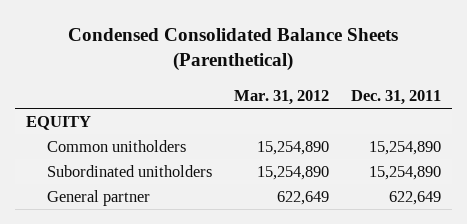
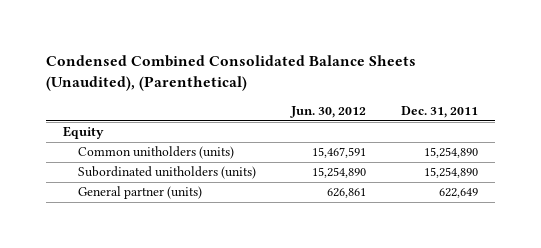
- Condensed Consolidated Balance Sheets (Parenthetical)
+ Condensed Combined Consolidated Balance Sheets (Unaudited), (Parenthetical)
- | Mar. 31, 2012 | Dec. 31, 2011
+ | Jun. 30, 2012 | Dec. 31, 2011
- EQUITY
- Common unitholders | 15,254,890 | 15,254,890
- Subordinated unitholders | 15,254,890 | 15,254,890
- General partner | 622,649 | 622,649
+ Equity
+ Common unitholders (units) | 15,467,591 | 15,254,890
+ Subordinated unitholders (units) | 15,254,890 | 15,254,890
+ General partner (units) | 626,861 | 622,649

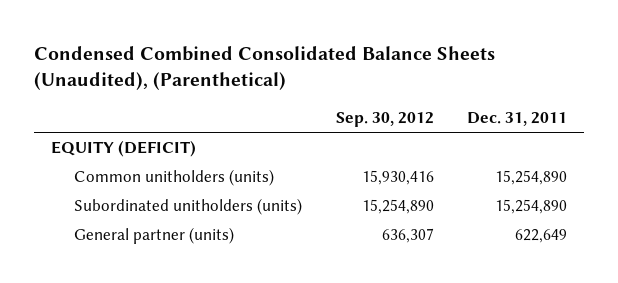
- | Jun. 30, 2012 | Dec. 31, 2011
+ | Sep. 30, 2012 | Dec. 31, 2011
- Equity
+ EQUITY (DEFICIT)

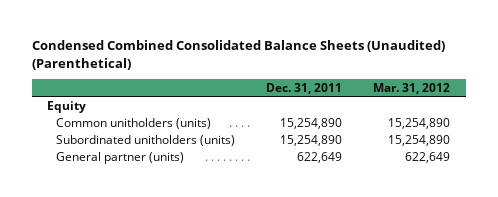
- Condensed Combined Consolidated Balance Sheets (Unaudited), (Parenthetical)
+ Condensed Combined Consolidated Balance Sheets (Unaudited) (Parenthetical)
- | Sep. 30, 2012 | Dec. 31, 2011
+ | Dec. 31, 2011 | Mar. 31, 2012
- EQUITY (DEFICIT)
+ Equity

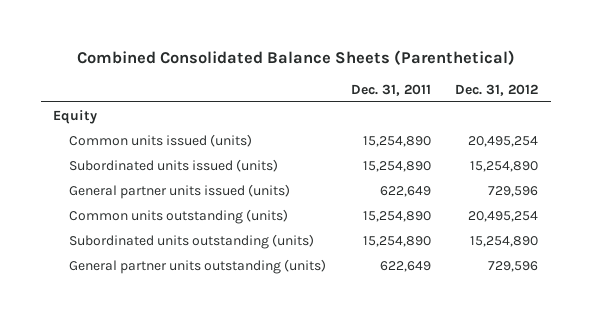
- Condensed Combined Consolidated Balance Sheets (Unaudited) (Parenthetical)
+ Combined Consolidated Balance Sheets (Parenthetical)
- | Dec. 31, 2011 | Mar. 31, 2012
+ | Dec. 31, 2011 | Dec. 31, 2012
- Common unitholders (units) | 15,254,890 | 15,254,890
- Subordinated unitholders (units) | 15,254,890 | 15,254,890
- General partner (units) | 622,649 | 622,649
+ Common units issued (units) | 15,254,890 | 20,495,254
+ Subordinated units issued (units) | 15,254,890 | 15,254,890
+ General partner units issued (units) | 622,649 | 729,596
+ Common units outstanding (units) | 15,254,890 | 20,495,254
+ Subordinated units outstanding (units) | 15,254,890 | 15,254,890
+ General partner units outstanding (units) | 622,649 | 729,596

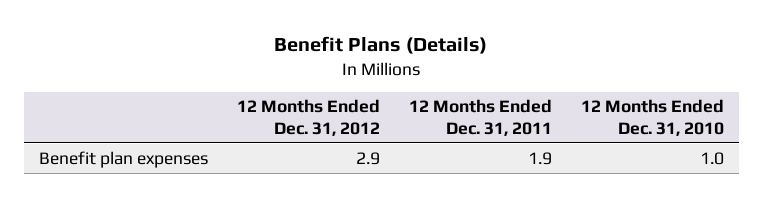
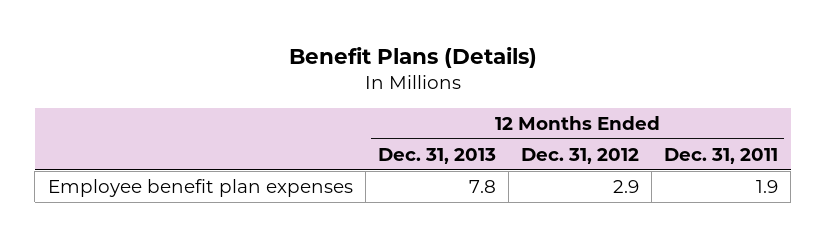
- | 12 Months Ended Dec. 31, 2012 | 12 Months Ended Dec. 31, 2011 | 12 Months Ended Dec. 31, 2010
+ | 12 Months Ended Dec. 31, 2013 | 12 Months Ended Dec. 31, 2012 | 12 Months Ended Dec. 31, 2011
- Benefit plan expenses | 2.9 | 1.9 | 1.0
+ Employee benefit plan expenses | 7.8 | 2.9 | 1.9

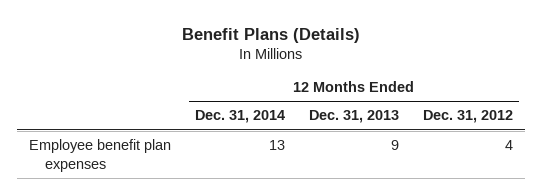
- | 12 Months Ended Dec. 31, 2013 | 12 Months Ended Dec. 31, 2012 | 12 Months Ended Dec. 31, 2011
+ | 12 Months Ended Dec. 31, 2014 | 12 Months Ended Dec. 31, 2013 | 12 Months Ended Dec. 31, 2012
- Employee benefit plan expenses | 7.8 | 2.9 | 1.9
+ Employee benefit plan expenses | 13 | 9 | 4

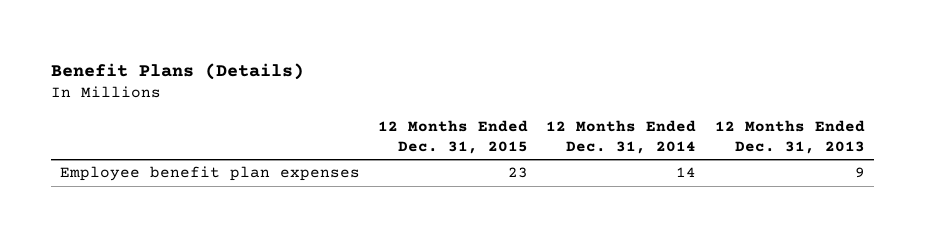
- | 12 Months Ended Dec. 31, 2014 | 12 Months Ended Dec. 31, 2013 | 12 Months Ended Dec. 31, 2012
+ | 12 Months Ended Dec. 31, 2015 | 12 Months Ended Dec. 31, 2014 | 12 Months Ended Dec. 31, 2013
- Employee benefit plan expenses | 13 | 9 | 4
+ Employee benefit plan expenses | 23 | 14 | 9

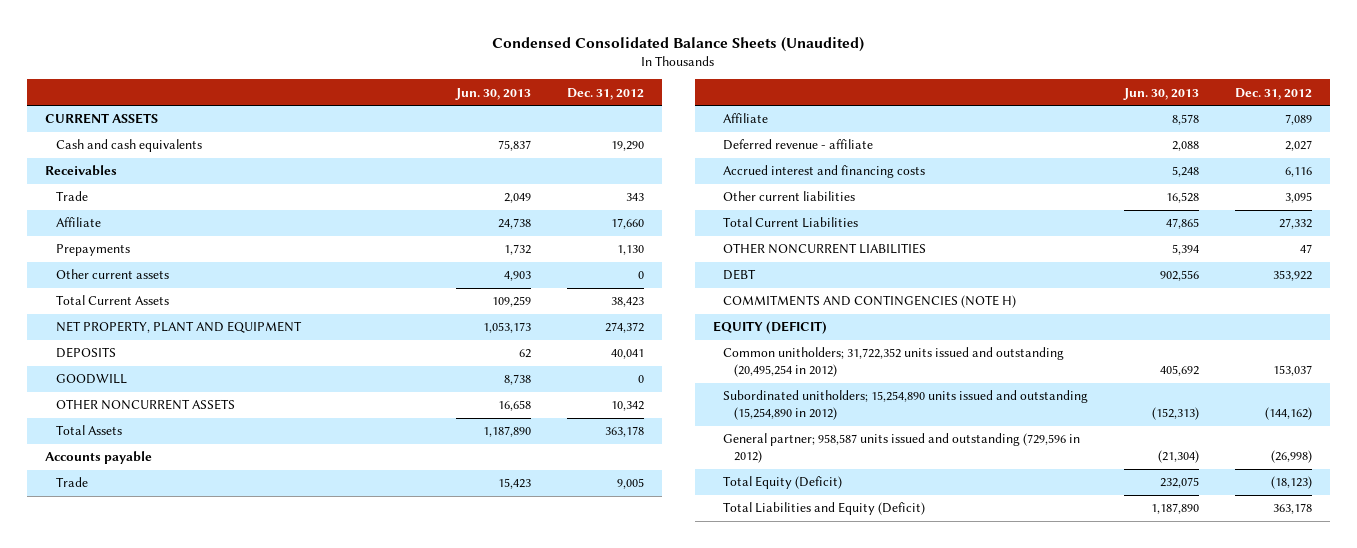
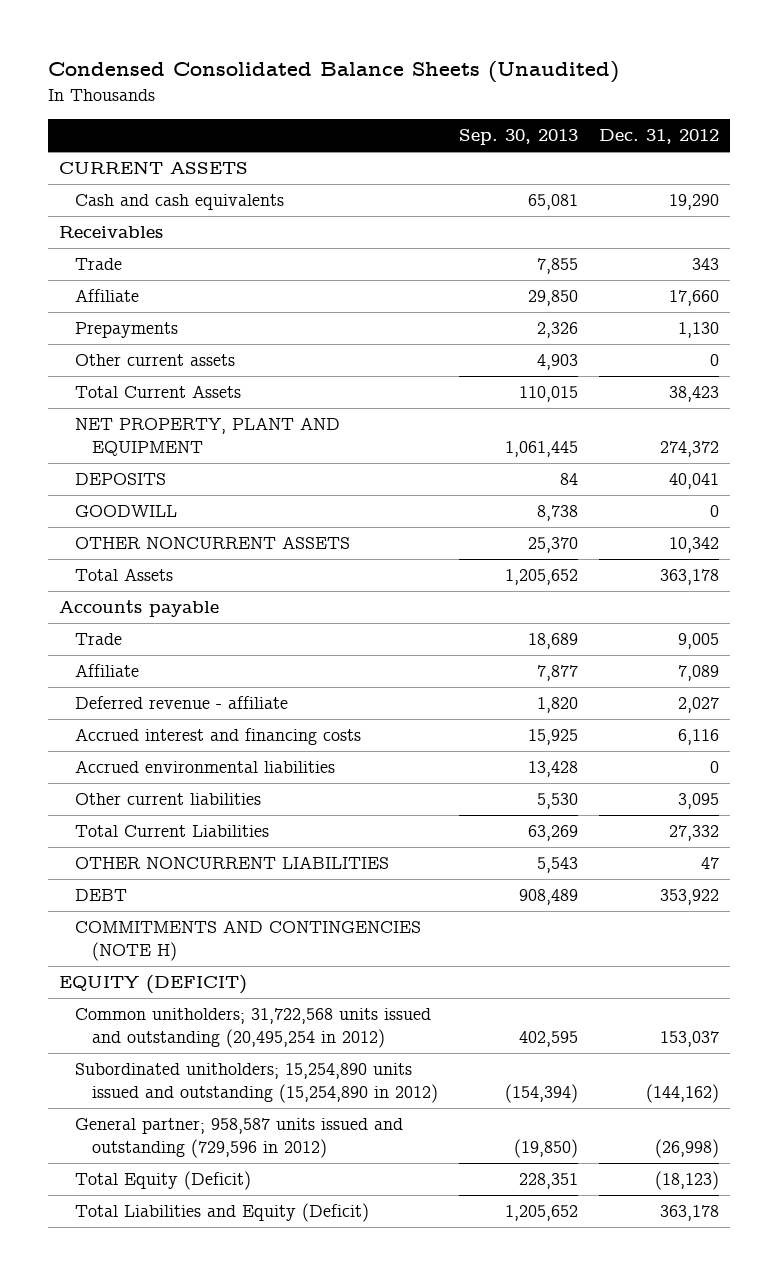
- | Jun. 30, 2013 | Dec. 31, 2012
+ | Sep. 30, 2013 | Dec. 31, 2012
+ Accrued environmental liabilities | 13,428 | 0
- Common unitholders; 31,722,352 units issued and outstanding (20,495,254 in 2012) | 405,692 | 153,037
+ Common unitholders; 31,722,568 units issued and outstanding (20,495,254 in 2012) | 402,595 | 153,037

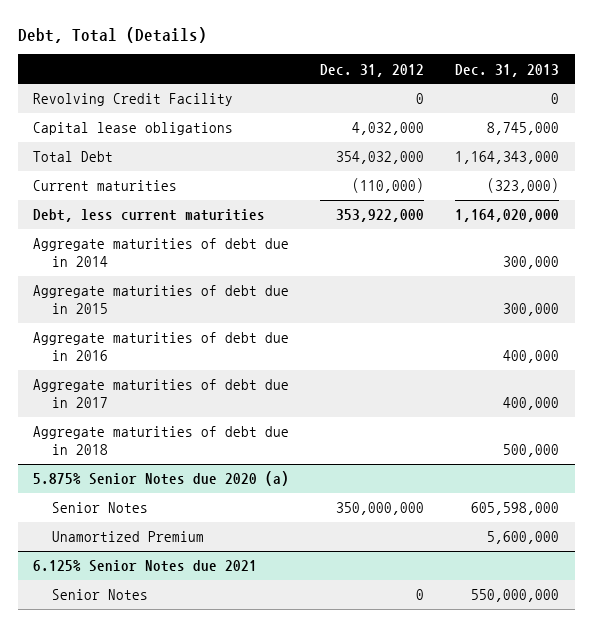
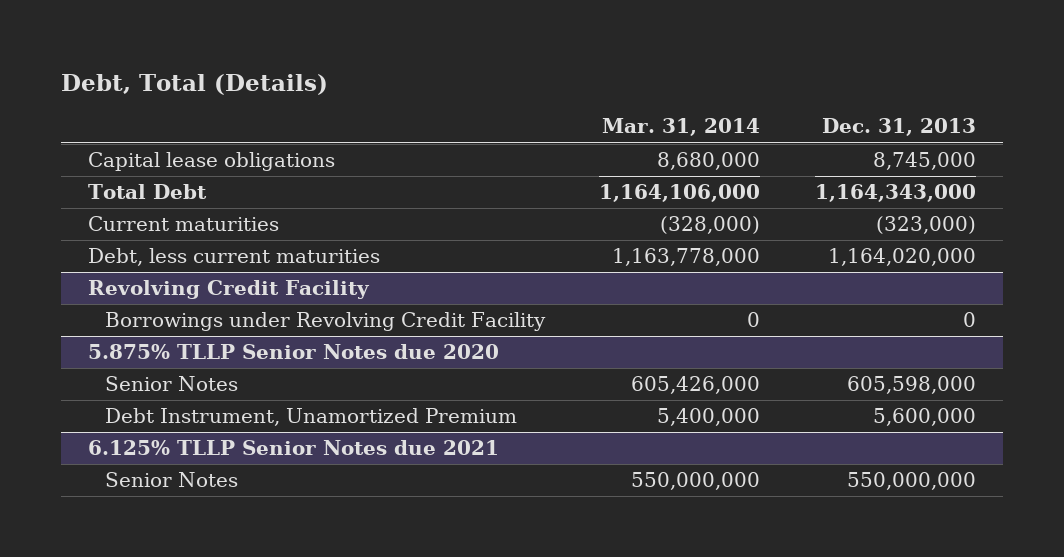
- | Dec. 31, 2012 | Dec. 31, 2013
+ | Mar. 31, 2014 | Dec. 31, 2013
- Revolving Credit Facility | 0 | 0
- Aggregate maturities of debt due in 2014 | | 300,000
- Aggregate maturities of debt due in 2015 | | 300,000
- Aggregate maturities of debt due in 2016 | | 400,000
- Aggregate maturities of debt due in 2017 | | 400,000
- Aggregate maturities of debt due in 2018 | | 500,000
- 5.875% Senior Notes due 2020 (a)
+ Revolving Credit Facility
+ Borrowings under Revolving Credit Facility | 0 | 0
+ 5.875% TLLP Senior Notes due 2020
- Unamortized Premium | | 5,600,000
- 6.125% Senior Notes due 2021
+ Debt Instrument, Unamortized Premium | 5,400,000 | 5,600,000
+ 6.125% TLLP Senior Notes due 2021

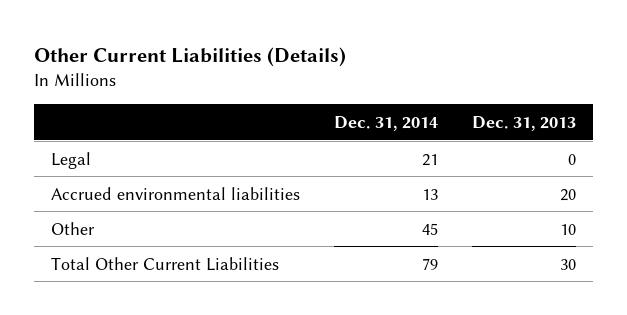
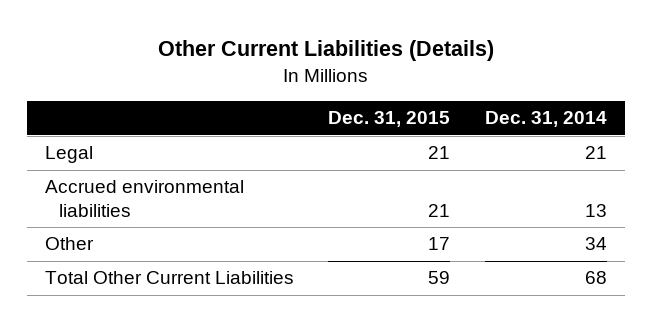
- | Dec. 31, 2014 | Dec. 31, 2013
+ | Dec. 31, 2015 | Dec. 31, 2014
- Other | 45 | 10
- Total Other Current Liabilities | 79 | 30
+ Other | 17 | 34
+ Total Other Current Liabilities | 59 | 68

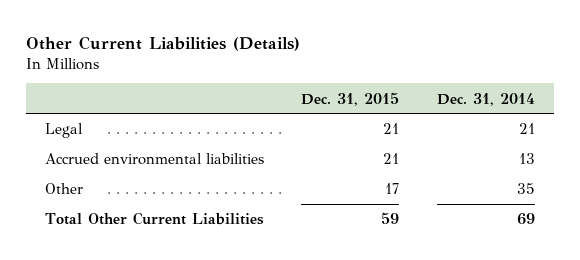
- Other | 17 | 34
- Total Other Current Liabilities | 59 | 68
+ Other | 17 | 35
+ Total Other Current Liabilities | 59 | 69

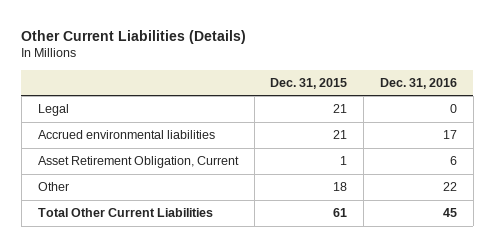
- | Dec. 31, 2015 | Dec. 31, 2014
+ | Dec. 31, 2015 | Dec. 31, 2016
- Other | 17 | 35
- Total Other Current Liabilities | 59 | 69
+ Asset Retirement Obligation, Current | 1 | 6
+ Other | 18 | 22
+ Total Other Current Liabilities | 61 | 45

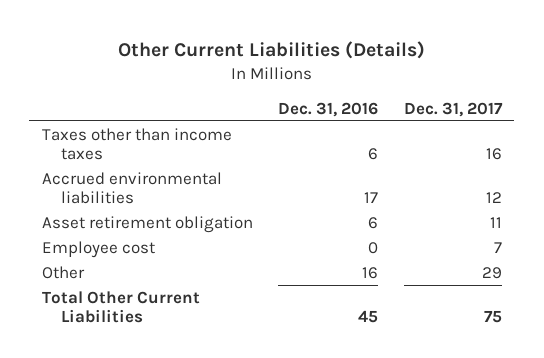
- | Dec. 31, 2015 | Dec. 31, 2016
+ | Dec. 31, 2016 | Dec. 31, 2017
- Legal | 21 | 0
+ Taxes other than income taxes | 6 | 16
- Asset Retirement Obligation, Current | 1 | 6
- Other | 18 | 22
+ Asset retirement obligation | 6 | 11
+ Employee cost | 0 | 7
+ Other | 16 | 29

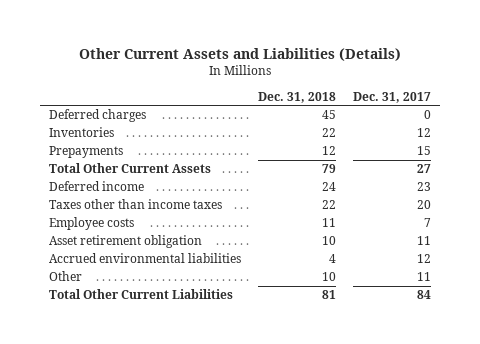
- Other Current Liabilities (Details)
+ Other Current Assets and Liabilities (Details)
- | Dec. 31, 2016 | Dec. 31, 2017
+ | Dec. 31, 2018 | Dec. 31, 2017
- Taxes other than income taxes | 6 | 16
+ Deferred charges | 45 | 0
+ Inventories | 22 | 12
+ Prepayments | 12 | 15
+ Total Other Current Assets | 79 | 27
+ Deferred income | 24 | 23
+ Taxes other than income taxes | 22 | 20
+ Employee costs | 11 | 7
- Employee cost | 0 | 7
- Other | 16 | 29
- Total Other Current Liabilities | 45 | 75
moved down: Accrued environmental liabilities | 4 | 12
+ Other | 10 | 11
+ Total Other Current Liabilities | 81 | 84

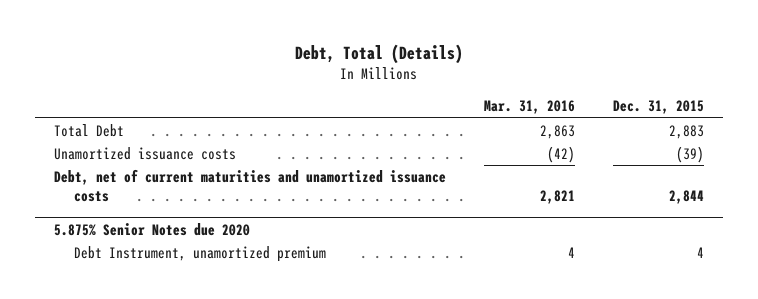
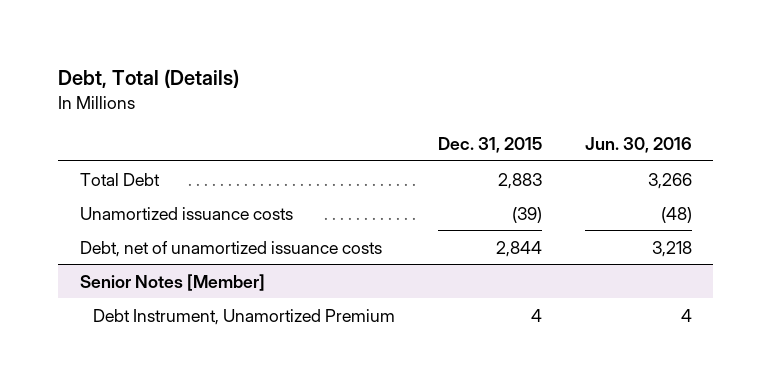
- | Mar. 31, 2016 | Dec. 31, 2015
+ | Dec. 31, 2015 | Jun. 30, 2016
- Debt, net of current maturities and unamortized issuance costs | 2,821 | 2,844
- 5.875% Senior Notes due 2020
- Debt Instrument, unamortized premium | 4 | 4
+ Debt, net of unamortized issuance costs | 2,844 | 3,218
+ Senior Notes [Member]
+ Debt Instrument, Unamortized Premium | 4 | 4

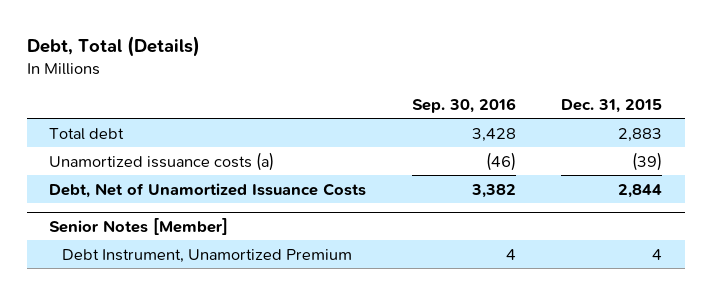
- | Dec. 31, 2015 | Jun. 30, 2016
+ | Sep. 30, 2016 | Dec. 31, 2015
- Total Debt | 2,883 | 3,266
- Unamortized issuance costs | (39) | (48)
- Debt, net of unamortized issuance costs | 2,844 | 3,218
+ Total debt | 3,428 | 2,883
+ Unamortized issuance costs (a) | (46) | (39)
+ Debt, Net of Unamortized Issuance Costs | 3,382 | 2,844

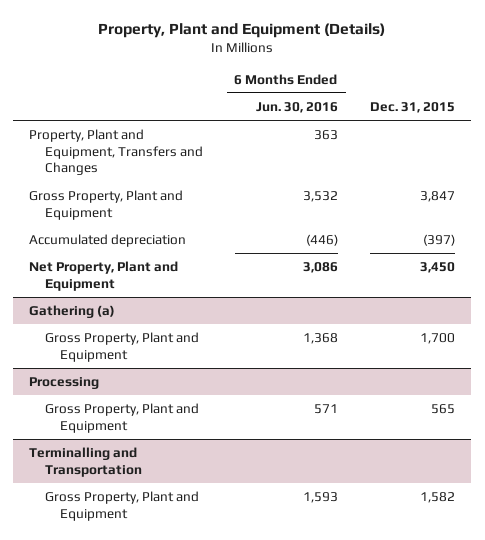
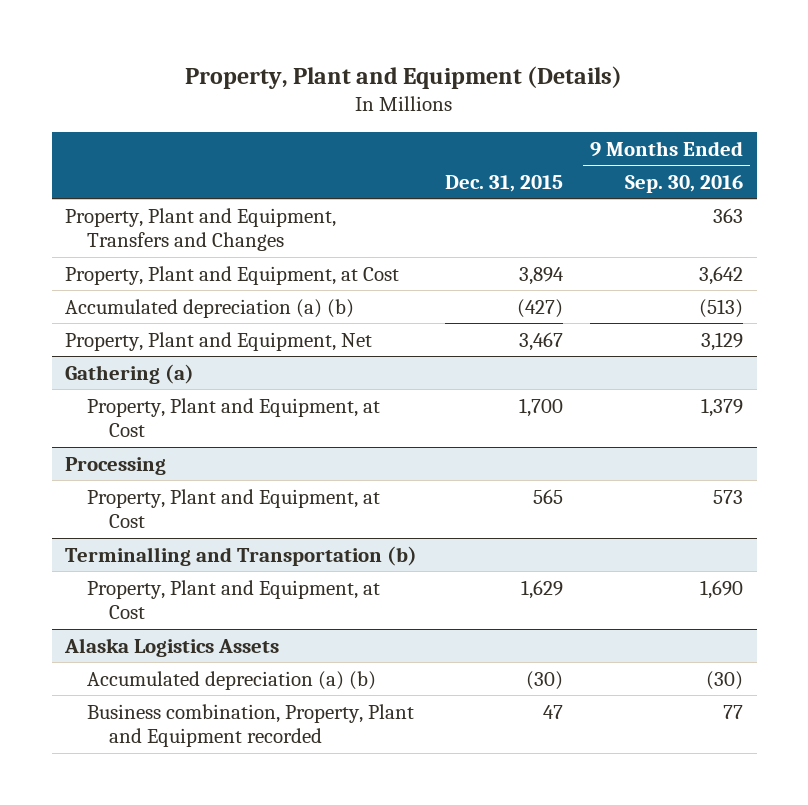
- | 6 Months Ended Jun. 30, 2016 | Dec. 31, 2015
+ | Dec. 31, 2015 | 9 Months Ended Sep. 30, 2016
- Gross Property, Plant and Equipment | 3,532 | 3,847
- Accumulated depreciation | (446) | (397)
- Net Property, Plant and Equipment | 3,086 | 3,450
+ Property, Plant and Equipment, at Cost | 3,894 | 3,642
+ Accumulated depreciation (a) (b) | (427) | (513)
+ Property, Plant and Equipment, Net | 3,467 | 3,129
@ Gathering (a)
- Gross Property, Plant and Equipment | 1,368 | 1,700
+ Property, Plant and Equipment, at Cost | 1,700 | 1,379
@ Processing
- Gross Property, Plant and Equipment | 571 | 565
- Terminalling and Transportation
- Gross Property, Plant and Equipment | 1,593 | 1,582
@ Processing
+ Property, Plant and Equipment, at Cost | 565 | 573
+ Terminalling and Transportation (b)
+ Property, Plant and Equipment, at Cost | 1,629 | 1,690
+ Alaska Logistics Assets
+ Accumulated depreciation (a) (b) | (30) | (30)
+ Business combination, Property, Plant and Equipment recorded | 47 | 77

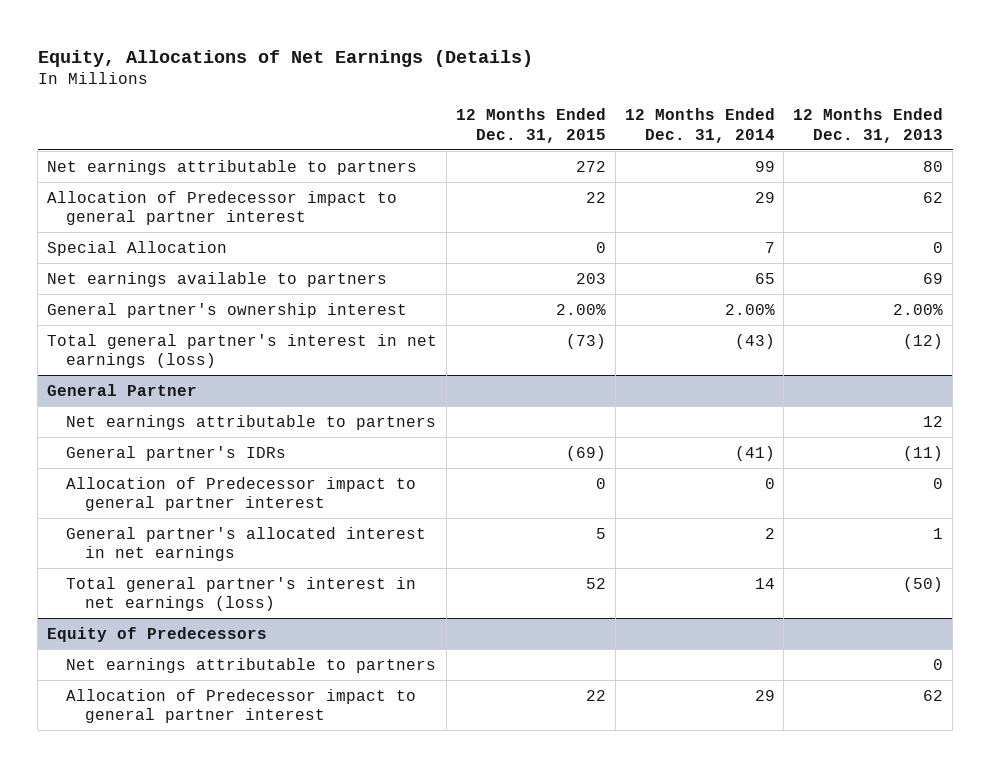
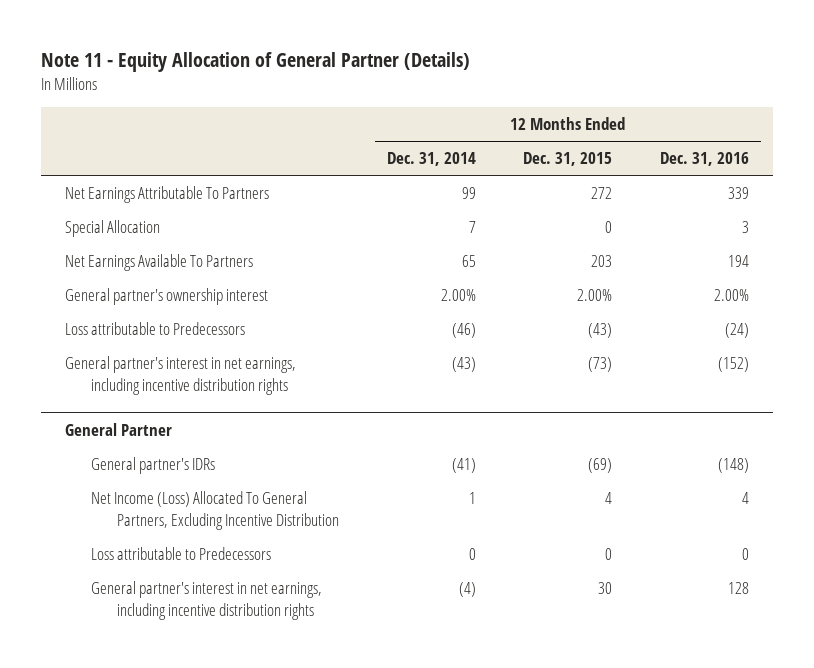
- Equity, Allocations of Net Earnings (Details)
+ Note 11 - Equity Allocation of General Partner (Details)
- | 12 Months Ended Dec. 31, 2015 | 12 Months Ended Dec. 31, 2014 | 12 Months Ended Dec. 31, 2013
+ | 12 Months Ended Dec. 31, 2014 | 12 Months Ended Dec. 31, 2015 | 12 Months Ended Dec. 31, 2016
- Net earnings attributable to partners | 272 | 99 | 80
- Allocation of Predecessor impact to general partner interest | 22 | 29 | 62
+ Net Earnings Attributable To Partners | 99 | 272 | 339
- Net earnings available to partners | 203 | 65 | 69
+ Net Earnings Available To Partners | 65 | 203 | 194
- Total general partner's interest in net earnings (loss) | (73) | (43) | (12)
+ Loss attributable to Predecessors | (46) | (43) | (24)
+ General partner's interest in net earnings, including incentive distribution rights | (43) | (73) | (152)
@ General Partner
- Net earnings attributable to partners | | | 12
- Allocation of Predecessor impact to general partner interest | 0 | 0 | 0
- General partner's allocated interest in net earnings | 5 | 2 | 1
- Total general partner's interest in net earnings (loss) | 52 | 14 | (50)
- Equity of Predecessors
- Net earnings attributable to partners | | | 0
- Allocation of Predecessor impact to general partner interest | 22 | 29 | 62
@ General Partner
+ Net Income (Loss) Allocated To General Partners, Excluding Incentive Distribution | 1 | 4 | 4
+ Loss attributable to Predecessors | 0 | 0 | 0
+ General partner's interest in net earnings, including incentive distribution rights | (4) | 30 | 128

